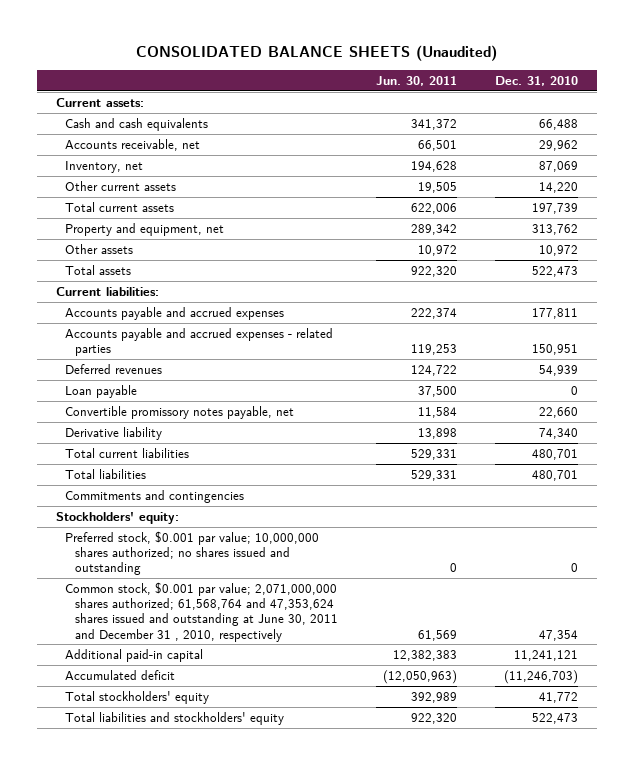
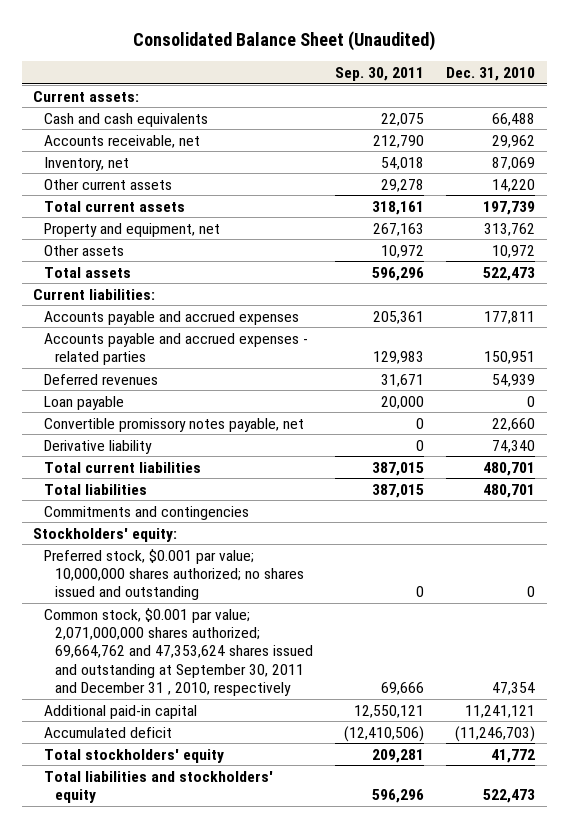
- CONSOLIDATED BALANCE SHEETS (Unaudited)
+ Consolidated Balance Sheet (Unaudited)
- | Jun. 30, 2011 | Dec. 31, 2010
+ | Sep. 30, 2011 | Dec. 31, 2010
- Common stock, $0.001 par value; 2,071,000,000 shares authorized; 61,568,764 and 47,353,624 shares issued and outstanding at June 30, 2011 and December 31 , 2010, respectively | 61,569 | 47,354
+ Common stock, $0.001 par value; 2,071,000,000 shares authorized; 69,664,762 and 47,353,624 shares issued and outstanding at September 30, 2011 and December 31 , 2010, respectively | 69,666 | 47,354

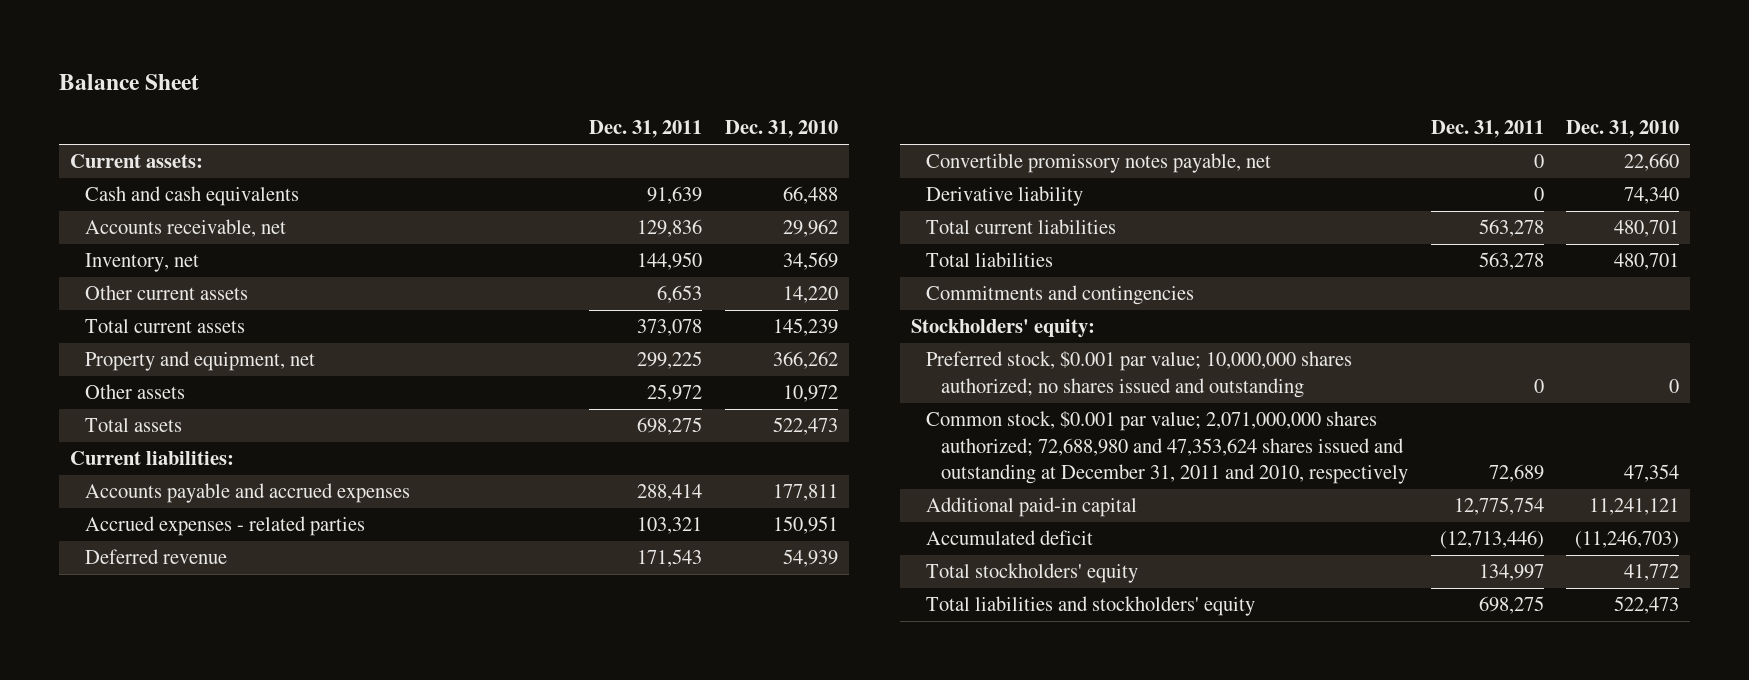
- Consolidated Balance Sheet (Unaudited)
+ Balance Sheet
- | Sep. 30, 2011 | Dec. 31, 2010
+ | Dec. 31, 2011 | Dec. 31, 2010
- Inventory, net | 54,018 | 87,069
+ Inventory, net | 144,950 | 34,569
- Total current assets | 318,161 | 197,739
- Property and equipment, net | 267,163 | 313,762
+ Total current assets | 373,078 | 145,239
+ Property and equipment, net | 299,225 | 366,262
- Accounts payable and accrued expenses - related parties | 129,983 | 150,951
- Deferred revenues | 31,671 | 54,939
- Loan payable | 20,000 | 0
+ Accrued expenses - related parties | 103,321 | 150,951
+ Deferred revenue | 171,543 | 54,939
- Common stock, $0.001 par value; 2,071,000,000 shares authorized; 69,664,762 and 47,353,624 shares issued and outstanding at September 30, 2011 and December 31 , 2010, respectively | 69,666 | 47,354
+ Common stock, $0.001 par value; 2,071,000,000 shares authorized; 72,688,980 and 47,353,624 shares issued and outstanding at December 31, 2011 and 2010, respectively | 72,689 | 47,354

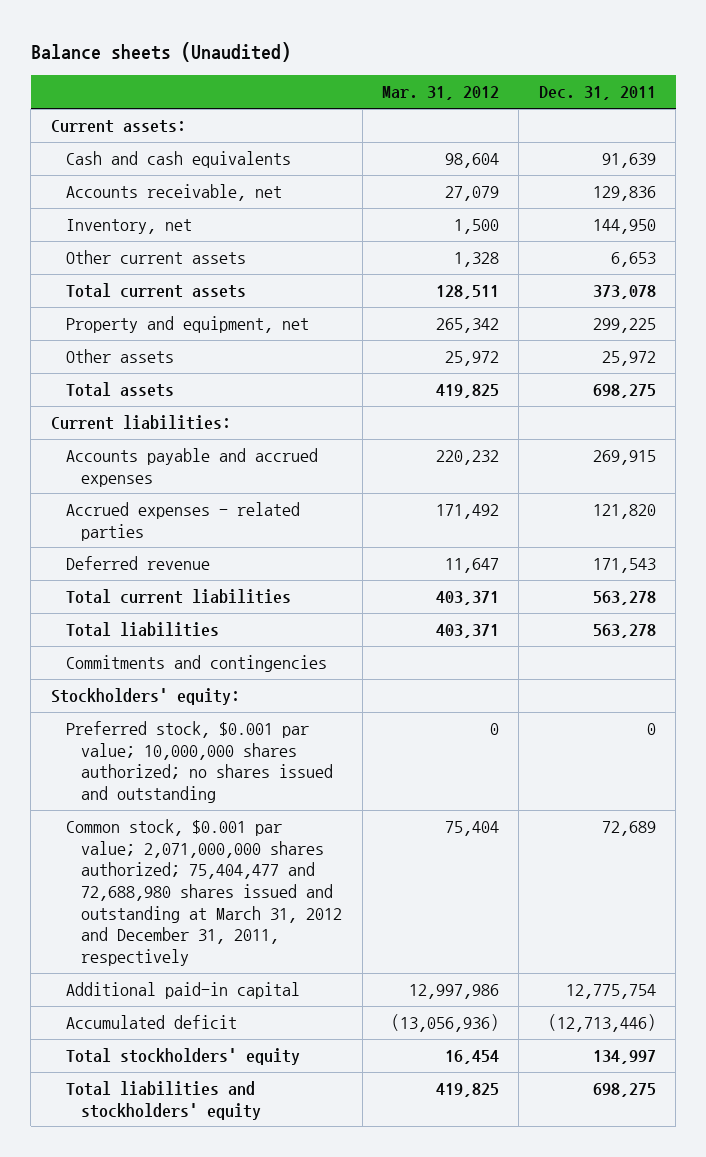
- Balance Sheet
+ Balance sheets (Unaudited)
- | Dec. 31, 2011 | Dec. 31, 2010
+ | Mar. 31, 2012 | Dec. 31, 2011
- Accounts payable and accrued expenses | 288,414 | 177,811
- Accrued expenses - related parties | 103,321 | 150,951
+ Accounts payable and accrued expenses | 220,232 | 269,915
+ Accrued expenses - related parties | 171,492 | 121,820
- Convertible promissory notes payable, net | 0 | 22,660
- Derivative liability | 0 | 74,340
- Common stock, $0.001 par value; 2,071,000,000 shares authorized; 72,688,980 and 47,353,624 shares issued and outstanding at December 31, 2011 and 2010, respectively | 72,689 | 47,354
+ Common stock, $0.001 par value; 2,071,000,000 shares authorized; 75,404,477 and 72,688,980 shares issued and outstanding at March 31, 2012 and December 31, 2011, respectively | 75,404 | 72,689

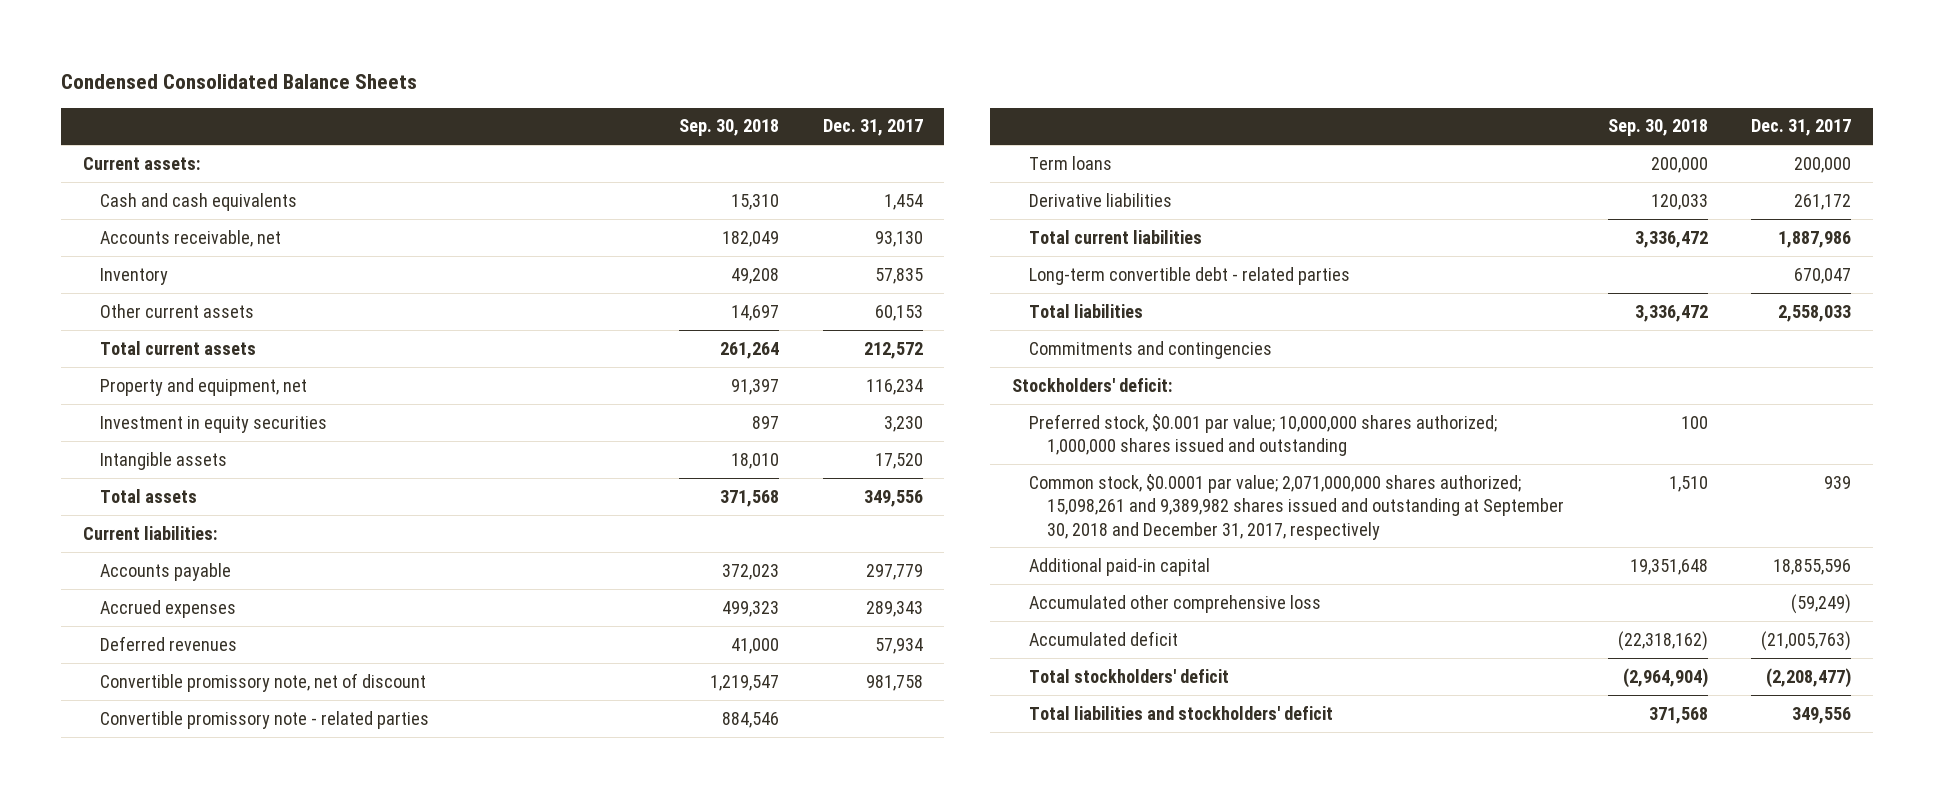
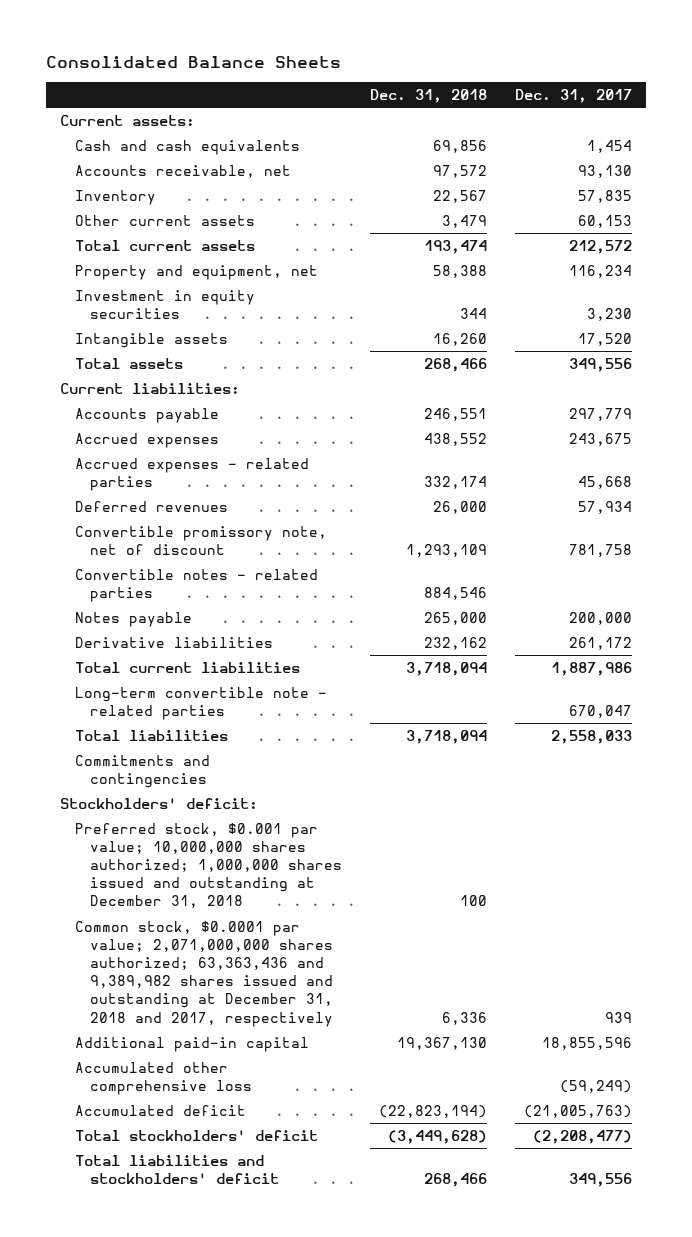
- Condensed Consolidated Balance Sheets
+ Consolidated Balance Sheets
- | Sep. 30, 2018 | Dec. 31, 2017
+ | Dec. 31, 2018 | Dec. 31, 2017
- Accrued expenses | 499,323 | 289,343
+ Accrued expenses | 438,552 | 243,675
+ Accrued expenses - related parties | 332,174 | 45,668
- Convertible promissory note, net of discount | 1,219,547 | 981,758
- Convertible promissory note - related parties | 884,546 |
- Term loans | 200,000 | 200,000
+ Convertible promissory note, net of discount | 1,293,109 | 781,758
+ Convertible notes - related parties | 884,546 |
+ Notes payable | 265,000 | 200,000
- Long-term convertible debt - related parties | | 670,047
+ Long-term convertible note - related parties | | 670,047
- Preferred stock, $0.001 par value; 10,000,000 shares authorized; 1,000,000 shares issued and outstanding | 100 |
- Common stock, $0.0001 par value; 2,071,000,000 shares authorized; 15,098,261 and 9,389,982 shares issued and outstanding at September 30, 2018 and December 31, 2017, respectively | 1,510 | 939
+ Preferred stock, $0.001 par value; 10,000,000 shares authorized; 1,000,000 shares issued and outstanding at December 31, 2018 | 100 |
+ Common stock, $0.0001 par value; 2,071,000,000 shares authorized; 63,363,436 and 9,389,982 shares issued and outstanding at December 31, 2018 and 2017, respectively | 6,336 | 939

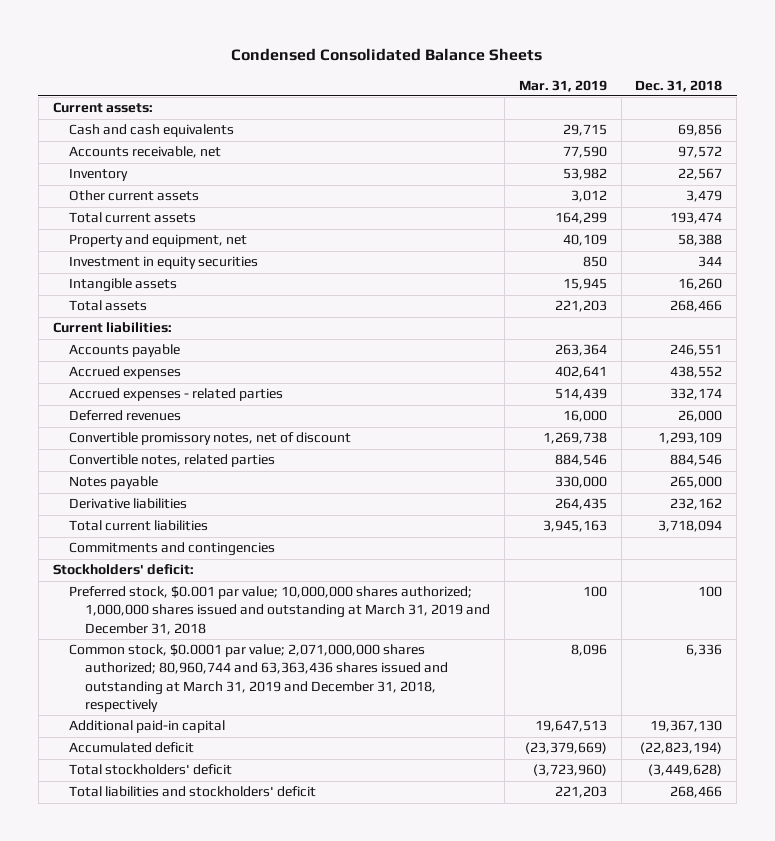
- Consolidated Balance Sheets
+ Condensed Consolidated Balance Sheets
- | Dec. 31, 2018 | Dec. 31, 2017
+ | Mar. 31, 2019 | Dec. 31, 2018
- Convertible promissory note, net of discount | 1,293,109 | 781,758
- Convertible notes - related parties | 884,546 |
+ Convertible promissory notes, net of discount | 1,269,738 | 1,293,109
+ Convertible notes, related parties | 884,546 | 884,546
- Long-term convertible note - related parties | | 670,047
- Total liabilities | 3,718,094 | 2,558,033
- Preferred stock, $0.001 par value; 10,000,000 shares authorized; 1,000,000 shares issued and outstanding at December 31, 2018 | 100 |
- Common stock, $0.0001 par value; 2,071,000,000 shares authorized; 63,363,436 and 9,389,982 shares issued and outstanding at December 31, 2018 and 2017, respectively | 6,336 | 939
+ Preferred stock, $0.001 par value; 10,000,000 shares authorized; 1,000,000 shares issued and outstanding at March 31, 2019 and December 31, 2018 | 100 | 100
+ Common stock, $0.0001 par value; 2,071,000,000 shares authorized; 80,960,744 and 63,363,436 shares issued and outstanding at March 31, 2019 and December 31, 2018, respectively | 8,096 | 6,336
- Accumulated other comprehensive loss | | (59,249)

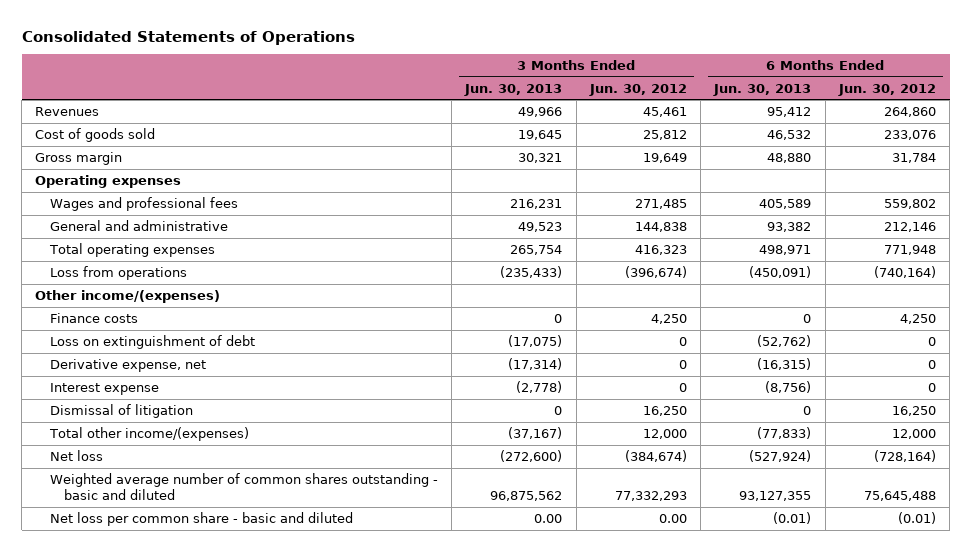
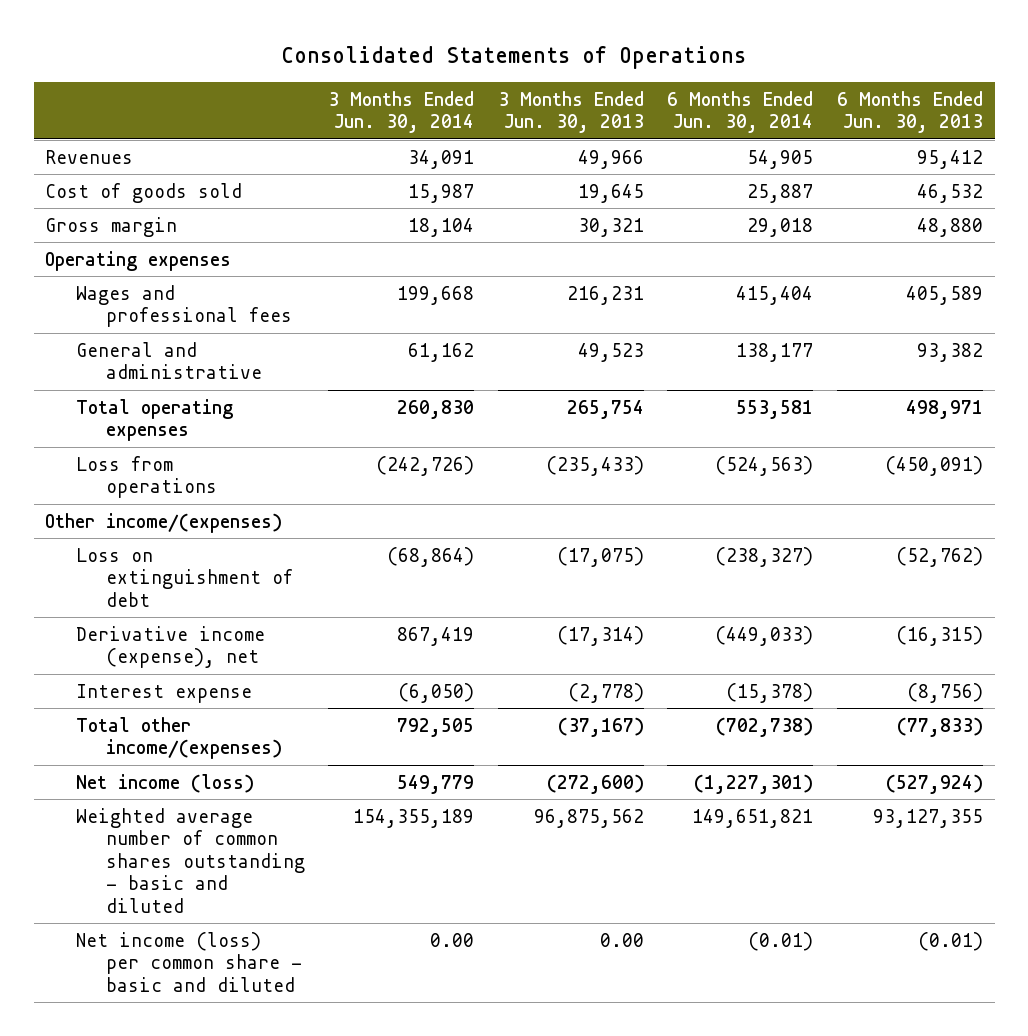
- | 3 Months Ended Jun. 30, 2013 | 3 Months Ended Jun. 30, 2012 | 6 Months Ended Jun. 30, 2013 | 6 Months Ended Jun. 30, 2012
+ | 3 Months Ended Jun. 30, 2014 | 3 Months Ended Jun. 30, 2013 | 6 Months Ended Jun. 30, 2014 | 6 Months Ended Jun. 30, 2013
- Finance costs | 0 | 4,250 | 0 | 4,250
- Derivative expense, net | (17,314) | 0 | (16,315) | 0
+ Derivative income (expense), net | 867,419 | (17,314) | (449,033) | (16,315)
- Dismissal of litigation | 0 | 16,250 | 0 | 16,250
- Net loss | (272,600) | (384,674) | (527,924) | (728,164)
+ Net income (loss) | 549,779 | (272,600) | (1,227,301) | (527,924)
- Net loss per common share - basic and diluted | 0.00 | 0.00 | (0.01) | (0.01)
+ Net income (loss) per common share - basic and diluted | 0.00 | 0.00 | (0.01) | (0.01)

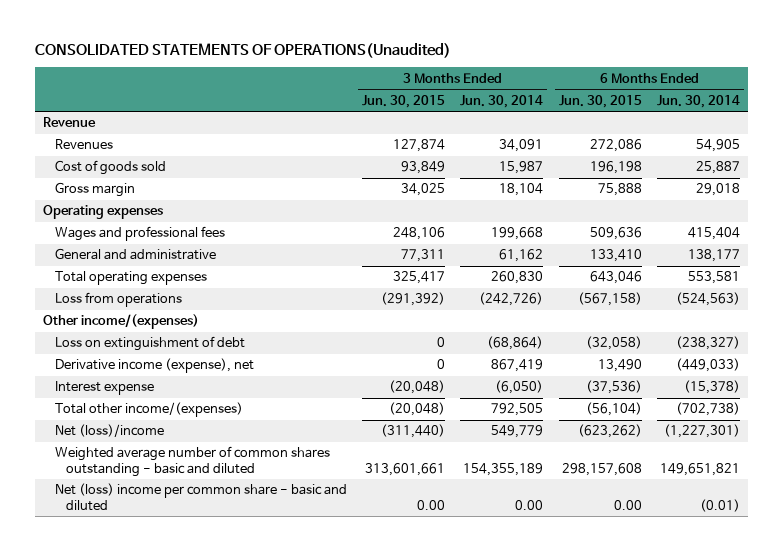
- Consolidated Statements of Operations
+ CONSOLIDATED STATEMENTS OF OPERATIONS(Unaudited)
- | 3 Months Ended Jun. 30, 2014 | 3 Months Ended Jun. 30, 2013 | 6 Months Ended Jun. 30, 2014 | 6 Months Ended Jun. 30, 2013
+ | 3 Months Ended Jun. 30, 2015 | 3 Months Ended Jun. 30, 2014 | 6 Months Ended Jun. 30, 2015 | 6 Months Ended Jun. 30, 2014
+ Revenue
- Net income (loss) | 549,779 | (272,600) | (1,227,301) | (527,924)
+ Net (loss)/income | (311,440) | 549,779 | (623,262) | (1,227,301)
- Net income (loss) per common share - basic and diluted | 0.00 | 0.00 | (0.01) | (0.01)
+ Net (loss) income per common share - basic and diluted | 0.00 | 0.00 | 0.00 | (0.01)

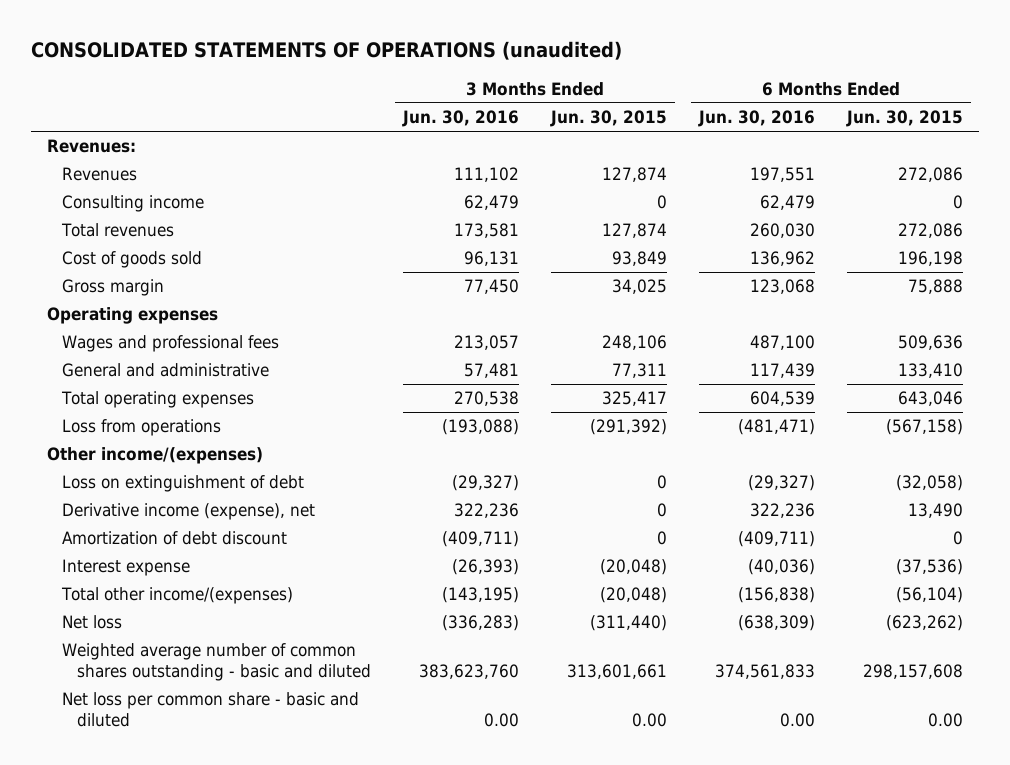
- CONSOLIDATED STATEMENTS OF OPERATIONS(Unaudited)
+ CONSOLIDATED STATEMENTS OF OPERATIONS (unaudited)
- | 3 Months Ended Jun. 30, 2015 | 3 Months Ended Jun. 30, 2014 | 6 Months Ended Jun. 30, 2015 | 6 Months Ended Jun. 30, 2014
+ | 3 Months Ended Jun. 30, 2016 | 3 Months Ended Jun. 30, 2015 | 6 Months Ended Jun. 30, 2016 | 6 Months Ended Jun. 30, 2015
- Revenue
+ Revenues:
+ Consulting income | 62,479 | 0 | 62,479 | 0
+ Total revenues | 173,581 | 127,874 | 260,030 | 272,086
+ Amortization of debt discount | (409,711) | 0 | (409,711) | 0
- Net (loss)/income | (311,440) | 549,779 | (623,262) | (1,227,301)
+ Net loss | (336,283) | (311,440) | (638,309) | (623,262)
- Net (loss) income per common share - basic and diluted | 0.00 | 0.00 | 0.00 | (0.01)
+ Net loss per common share - basic and diluted | 0.00 | 0.00 | 0.00 | 0.00

